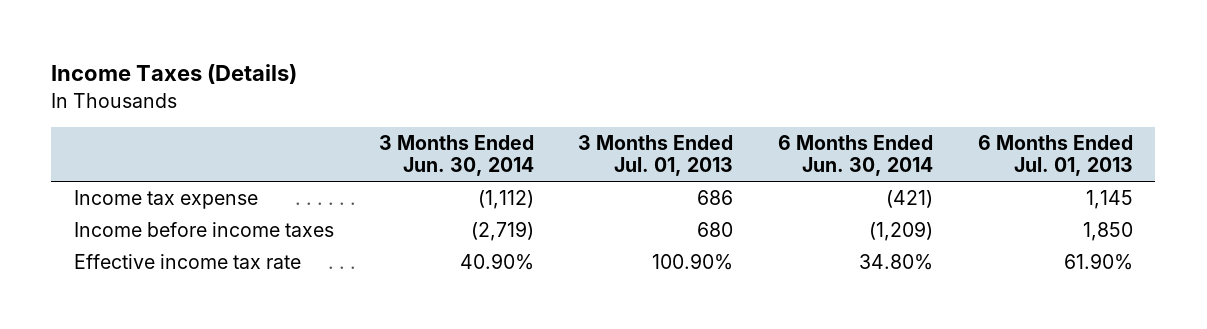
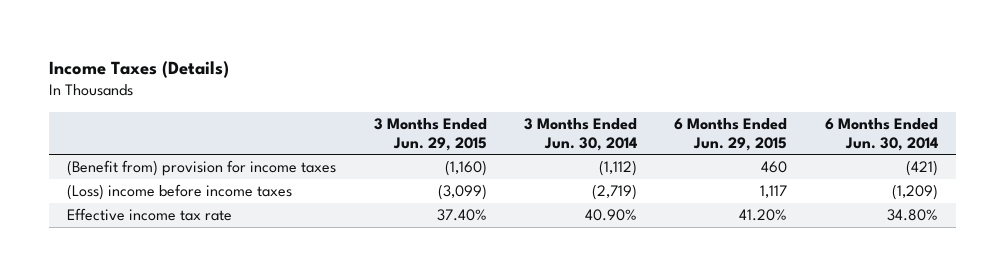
- | 3 Months Ended Jun. 30, 2014 | 3 Months Ended Jul. 01, 2013 | 6 Months Ended Jun. 30, 2014 | 6 Months Ended Jul. 01, 2013
+ | 3 Months Ended Jun. 29, 2015 | 3 Months Ended Jun. 30, 2014 | 6 Months Ended Jun. 29, 2015 | 6 Months Ended Jun. 30, 2014
- Income tax expense | (1,112) | 686 | (421) | 1,145
- Income before income taxes | (2,719) | 680 | (1,209) | 1,850
+ (Benefit from) provision for income taxes | (1,160) | (1,112) | 460 | (421)
+ (Loss) income before income taxes | (3,099) | (2,719) | 1,117 | (1,209)

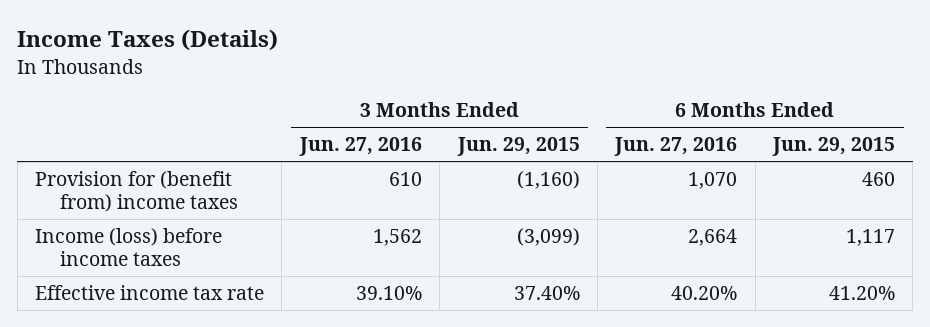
- | 3 Months Ended Jun. 29, 2015 | 3 Months Ended Jun. 30, 2014 | 6 Months Ended Jun. 29, 2015 | 6 Months Ended Jun. 30, 2014
+ | 3 Months Ended Jun. 27, 2016 | 3 Months Ended Jun. 29, 2015 | 6 Months Ended Jun. 27, 2016 | 6 Months Ended Jun. 29, 2015
- (Benefit from) provision for income taxes | (1,160) | (1,112) | 460 | (421)
- (Loss) income before income taxes | (3,099) | (2,719) | 1,117 | (1,209)
+ Provision for (benefit from) income taxes | 610 | (1,160) | 1,070 | 460
+ Income (loss) before income taxes | 1,562 | (3,099) | 2,664 | 1,117

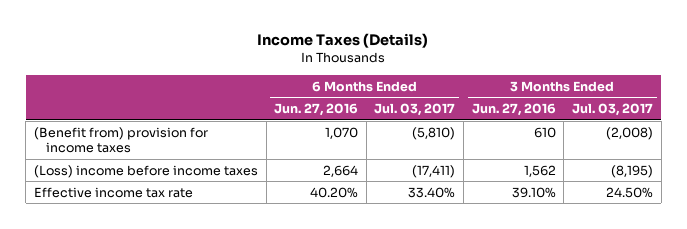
- | 3 Months Ended Jun. 27, 2016 | 3 Months Ended Jun. 29, 2015 | 6 Months Ended Jun. 27, 2016 | 6 Months Ended Jun. 29, 2015
+ | 6 Months Ended Jun. 27, 2016 | 6 Months Ended Jul. 03, 2017 | 3 Months Ended Jun. 27, 2016 | 3 Months Ended Jul. 03, 2017
- Provision for (benefit from) income taxes | 610 | (1,160) | 1,070 | 460
- Income (loss) before income taxes | 1,562 | (3,099) | 2,664 | 1,117
+ (Benefit from) provision for income taxes | 1,070 | (5,810) | 610 | (2,008)
+ (Loss) income before income taxes | 2,664 | (17,411) | 1,562 | (8,195)

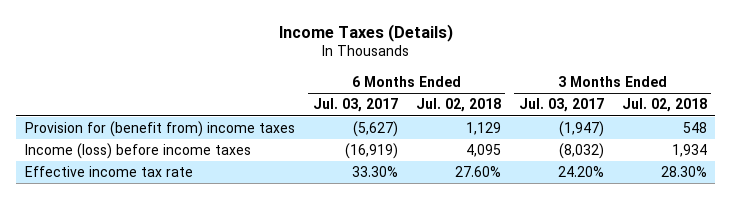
- | 6 Months Ended Jun. 27, 2016 | 6 Months Ended Jul. 03, 2017 | 3 Months Ended Jun. 27, 2016 | 3 Months Ended Jul. 03, 2017
+ | 6 Months Ended Jul. 03, 2017 | 6 Months Ended Jul. 02, 2018 | 3 Months Ended Jul. 03, 2017 | 3 Months Ended Jul. 02, 2018
- (Benefit from) provision for income taxes | 1,070 | (5,810) | 610 | (2,008)
- (Loss) income before income taxes | 2,664 | (17,411) | 1,562 | (8,195)
- Effective income tax rate | 40.20% | 33.40% | 39.10% | 24.50%
+ Provision for (benefit from) income taxes | (5,627) | 1,129 | (1,947) | 548
+ Income (loss) before income taxes | (16,919) | 4,095 | (8,032) | 1,934
+ Effective income tax rate | 33.30% | 27.60% | 24.20% | 28.30%

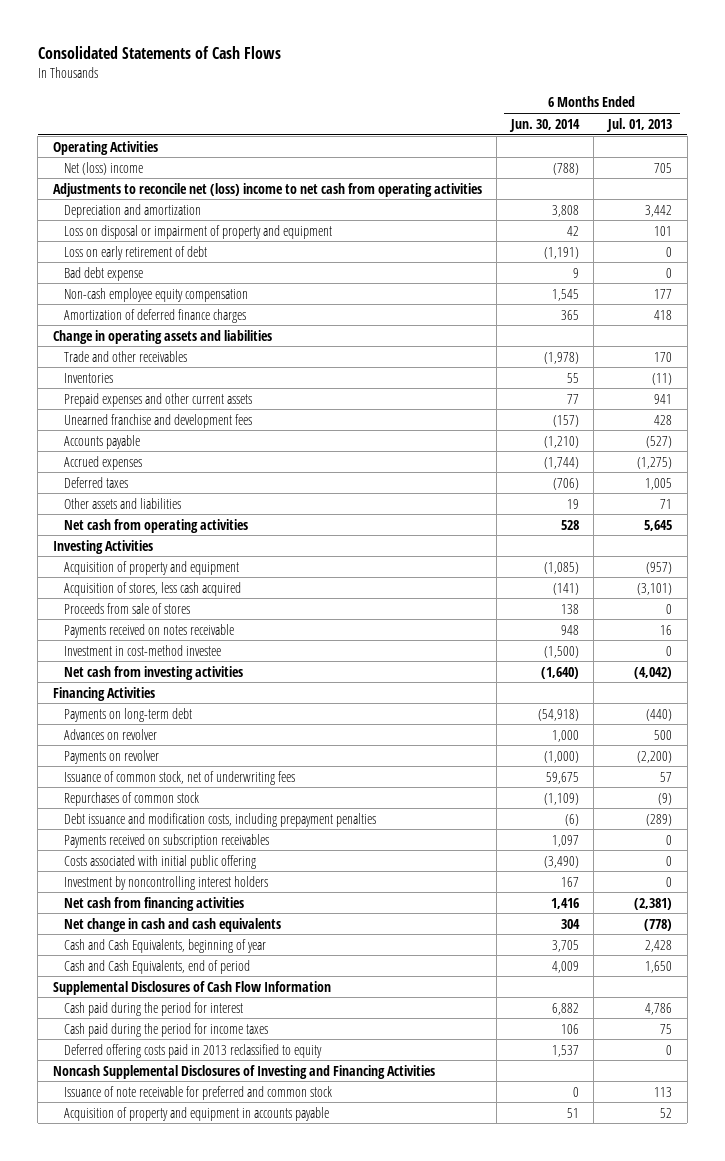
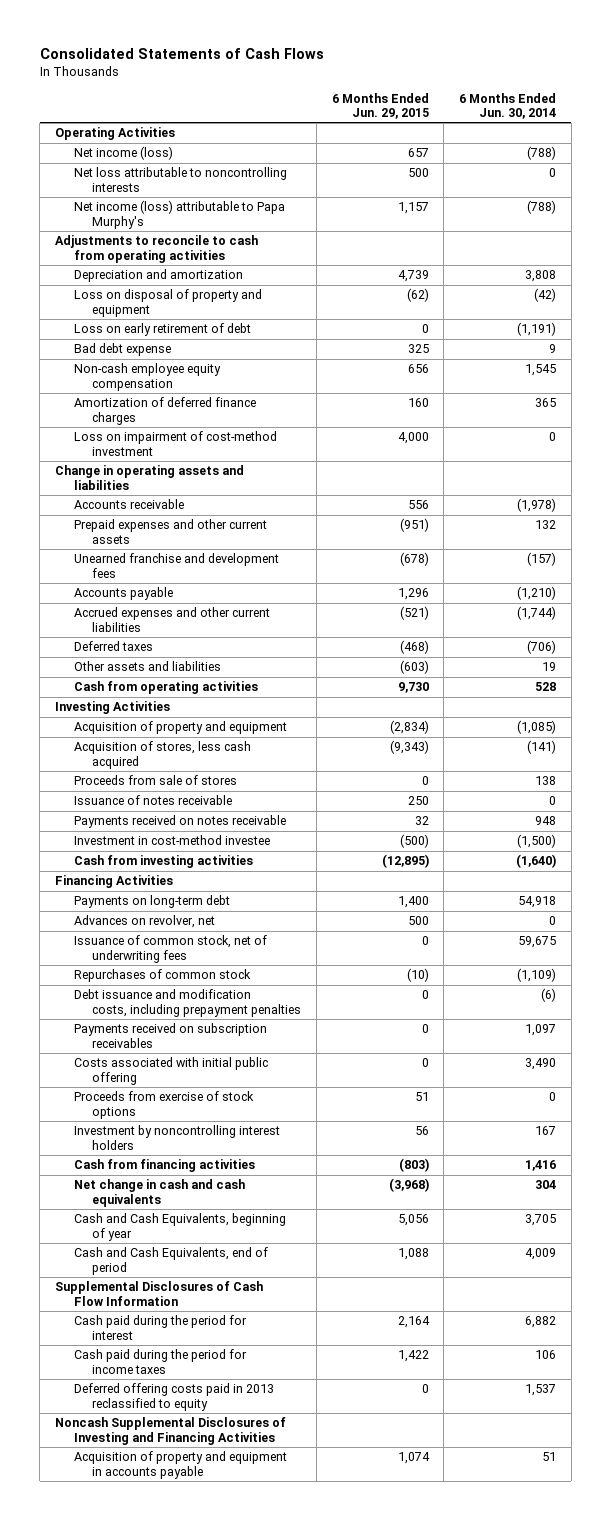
- | 6 Months Ended Jun. 30, 2014 | 6 Months Ended Jul. 01, 2013
+ | 6 Months Ended Jun. 29, 2015 | 6 Months Ended Jun. 30, 2014
- Net (loss) income | (788) | 705
- Adjustments to reconcile net (loss) income to net cash from operating activities
+ Net income (loss) | 657 | (788)
+ Net loss attributable to noncontrolling interests | 500 | 0
+ Net income (loss) attributable to Papa Murphy's | 1,157 | (788)
+ Adjustments to reconcile to cash from operating activities
- Loss on disposal or impairment of property and equipment | 42 | 101
+ Loss on disposal of property and equipment | (62) | (42)
+ Loss on impairment of cost-method investment | 4,000 | 0
- Trade and other receivables | (1,978) | 170
- Inventories | 55 | (11)
- Prepaid expenses and other current assets | 77 | 941
+ Accounts receivable | 556 | (1,978)
+ Prepaid expenses and other current assets | (951) | 132
- Accrued expenses | (1,744) | (1,275)
+ Accrued expenses and other current liabilities | (521) | (1,744)
- Net cash from operating activities | 528 | 5,645
+ Cash from operating activities | 9,730 | 528
+ Issuance of notes receivable | 250 | 0
- Net cash from investing activities | (1,640) | (4,042)
+ Cash from investing activities | (12,895) | (1,640)
- Payments on long-term debt | (54,918) | (440)
- Advances on revolver | 1,000 | 500
- Payments on revolver | (1,000) | (2,200)
+ Payments on long-term debt | 1,400 | 54,918
+ Advances on revolver, net | 500 | 0
- Costs associated with initial public offering | (3,490) | 0
+ Costs associated with initial public offering | 0 | 3,490
+ Proceeds from exercise of stock options | 51 | 0
- Net cash from financing activities | 1,416 | (2,381)
+ Cash from financing activities | (803) | 1,416
- Issuance of note receivable for preferred and common stock | 0 | 113

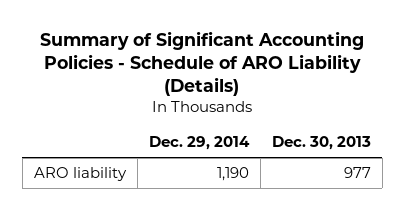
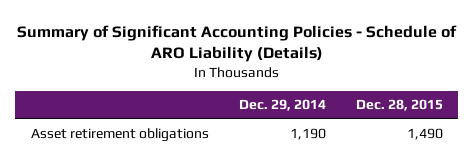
- | Dec. 29, 2014 | Dec. 30, 2013
+ | Dec. 29, 2014 | Dec. 28, 2015
- ARO liability | 1,190 | 977
+ Asset retirement obligations | 1,190 | 1,490

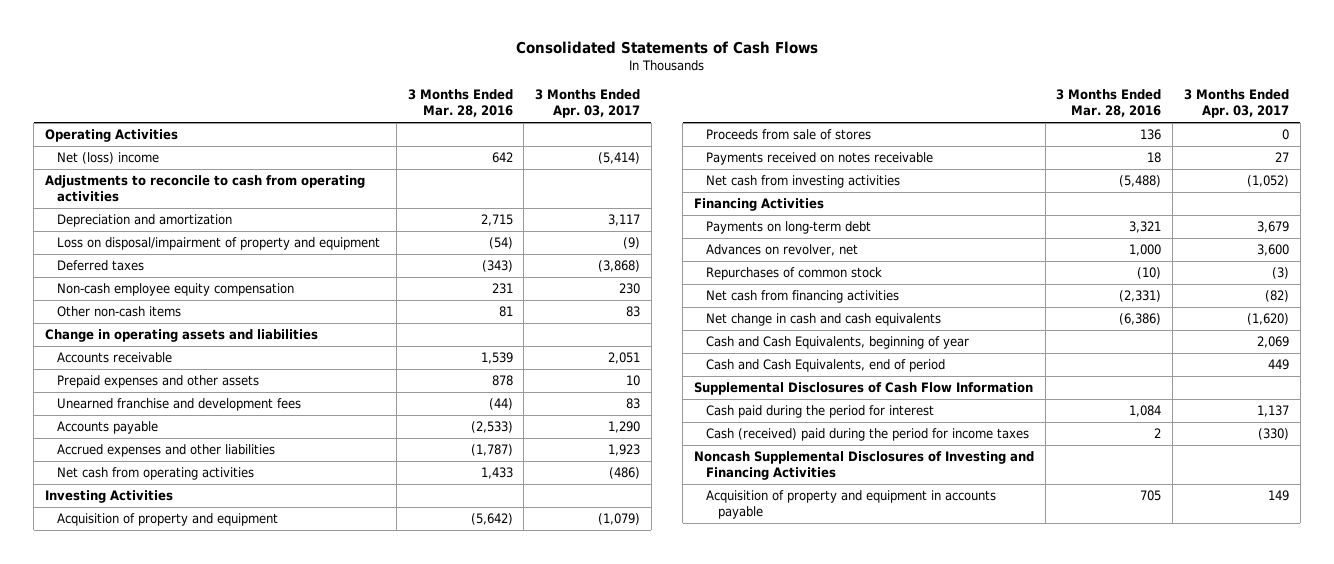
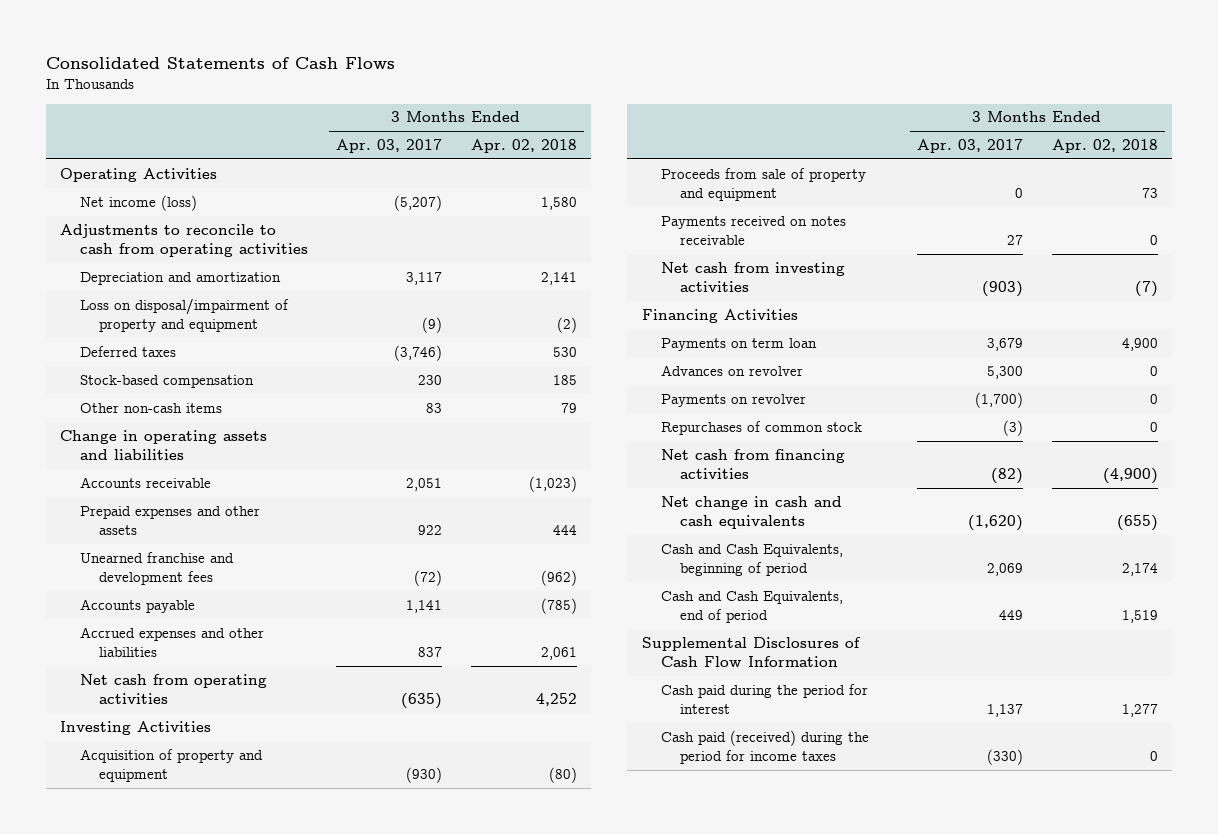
- | 3 Months Ended Mar. 28, 2016 | 3 Months Ended Apr. 03, 2017
+ | 3 Months Ended Apr. 03, 2017 | 3 Months Ended Apr. 02, 2018
- Net (loss) income | 642 | (5,414)
+ Net income (loss) | (5,207) | 1,580
- Deferred taxes | (343) | (3,868)
- Non-cash employee equity compensation | 231 | 230
+ Deferred taxes | (3,746) | 530
+ Stock-based compensation | 230 | 185
- Prepaid expenses and other assets | 878 | 10
- Unearned franchise and development fees | (44) | 83
- Accounts payable | (2,533) | 1,290
- Accrued expenses and other liabilities | (1,787) | 1,923
- Net cash from operating activities | 1,433 | (486)
+ Prepaid expenses and other assets | 922 | 444
+ Unearned franchise and development fees | (72) | (962)
+ Accounts payable | 1,141 | (785)
+ Accrued expenses and other liabilities | 837 | 2,061
+ Net cash from operating activities | (635) | 4,252
- Acquisition of property and equipment | (5,642) | (1,079)
- Proceeds from sale of stores | 136 | 0
+ Acquisition of property and equipment | (930) | (80)
+ Proceeds from sale of property and equipment | 0 | 73
- Net cash from investing activities | (5,488) | (1,052)
+ Net cash from investing activities | (903) | (7)
- Payments on long-term debt | 3,321 | 3,679
- Advances on revolver, net | 1,000 | 3,600
+ Payments on term loan | 3,679 | 4,900
+ Advances on revolver | 5,300 | 0
+ Payments on revolver | (1,700) | 0
- Cash and Cash Equivalents, beginning of year | | 2,069
+ Cash and Cash Equivalents, beginning of period | 2,069 | 2,174
- Cash (received) paid during the period for income taxes | 2 | (330)
- Noncash Supplemental Disclosures of Investing and Financing Activities
- Acquisition of property and equipment in accounts payable | 705 | 149
+ Cash paid (received) during the period for income taxes | (330) | 0

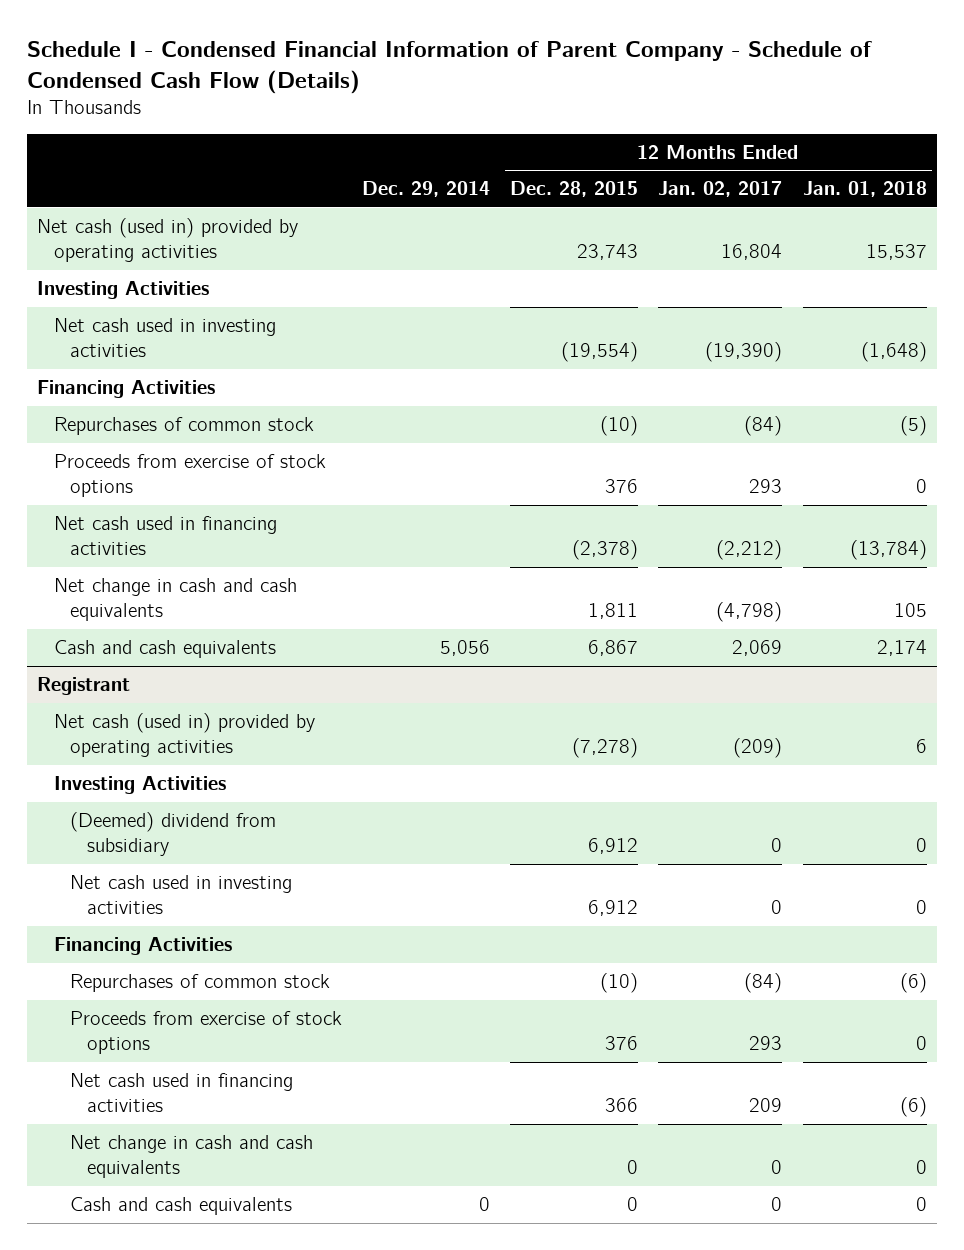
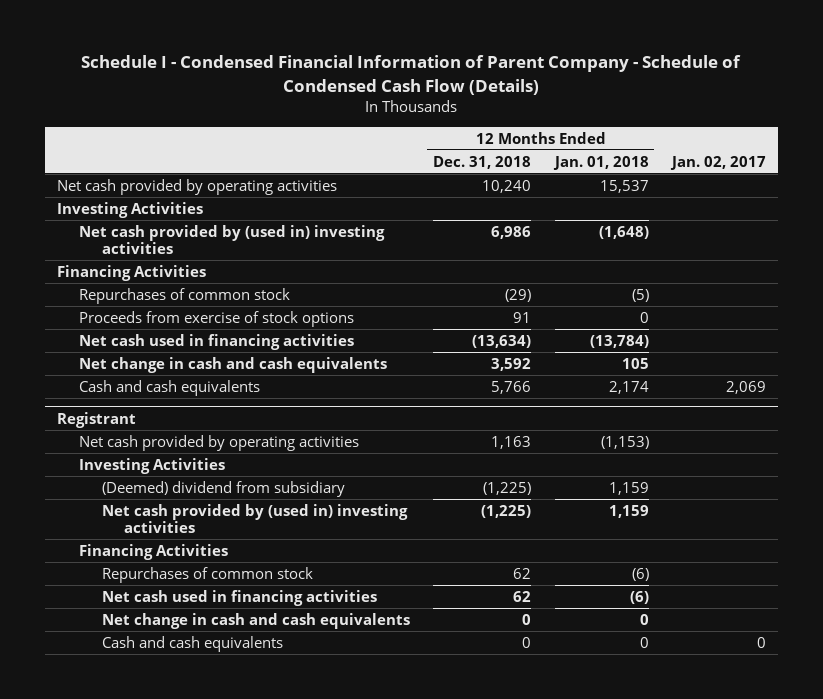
- | Dec. 29, 2014 | 12 Months Ended Dec. 28, 2015 | 12 Months Ended Jan. 02, 2017 | 12 Months Ended Jan. 01, 2018
+ | 12 Months Ended Dec. 31, 2018 | 12 Months Ended Jan. 01, 2018 | Jan. 02, 2017
- Net cash (used in) provided by operating activities | | 23,743 | 16,804 | 15,537
+ Net cash provided by operating activities | 10,240 | 15,537 |
- Net cash used in investing activities | | (19,554) | (19,390) | (1,648)
+ Net cash provided by (used in) investing activities | 6,986 | (1,648) |
@ Registrant
- Net cash (used in) provided by operating activities | | (7,278) | (209) | 6
+ Net cash provided by operating activities | 1,163 | (1,153) |
- (Deemed) dividend from subsidiary | | 6,912 | 0 | 0
- Net cash used in investing activities | | 6,912 | 0 | 0
+ (Deemed) dividend from subsidiary | (1,225) | 1,159 |
+ Net cash provided by (used in) investing activities | (1,225) | 1,159 |
- Proceeds from exercise of stock options | | 376 | 293 | 0

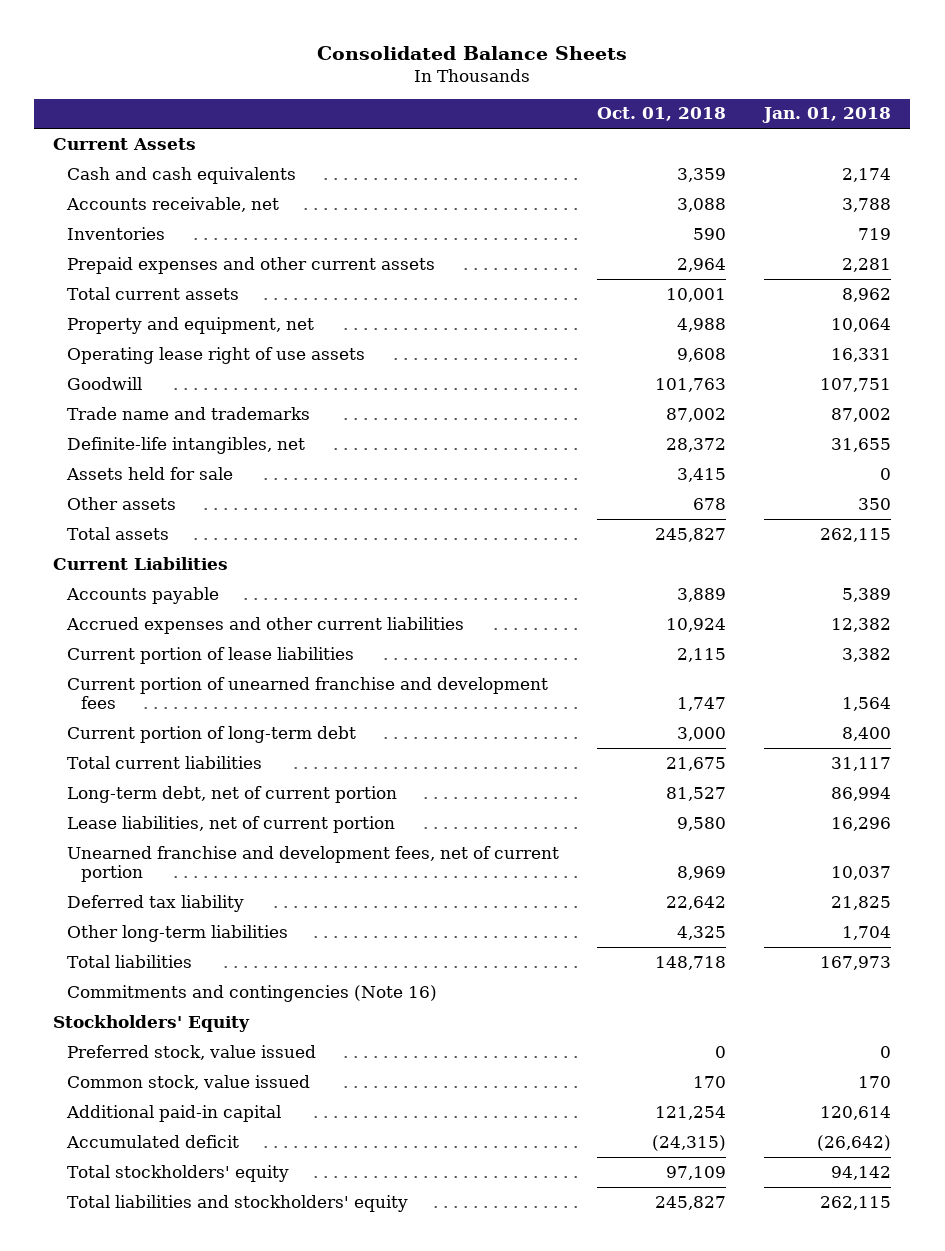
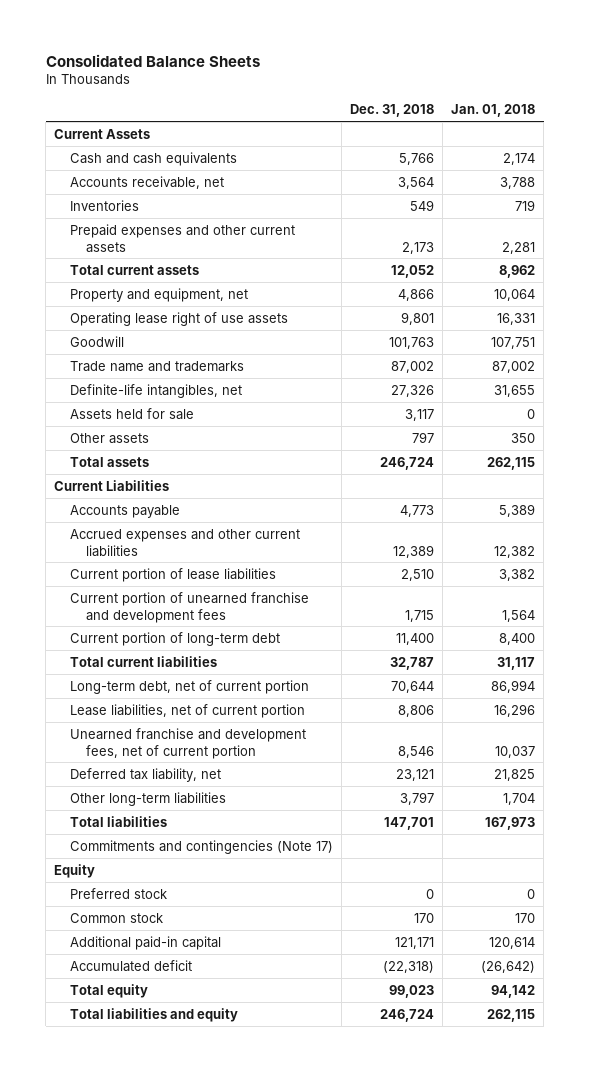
- | Oct. 01, 2018 | Jan. 01, 2018
+ | Dec. 31, 2018 | Jan. 01, 2018
- Deferred tax liability | 22,642 | 21,825
+ Deferred tax liability, net | 23,121 | 21,825
- Commitments and contingencies (Note 16)
- Stockholders' Equity
- Preferred stock, value issued | 0 | 0
- Common stock, value issued | 170 | 170
+ Commitments and contingencies (Note 17)
+ Equity
+ Preferred stock | 0 | 0
+ Common stock | 170 | 170
- Total stockholders' equity | 97,109 | 94,142
- Total liabilities and stockholders' equity | 245,827 | 262,115
+ Total equity | 99,023 | 94,142
+ Total liabilities and equity | 246,724 | 262,115

